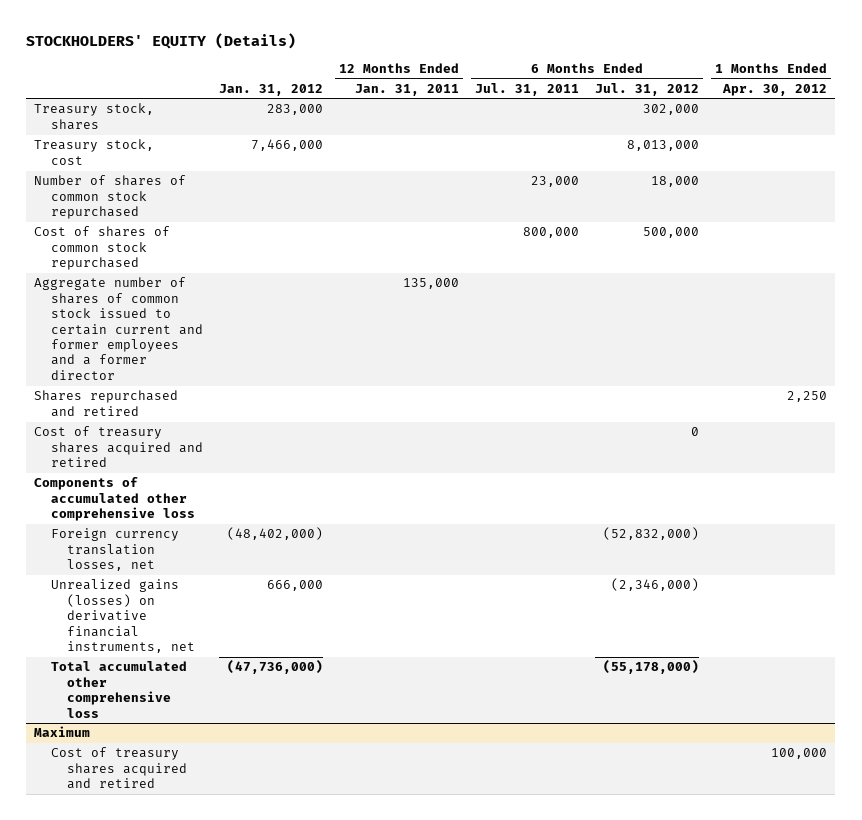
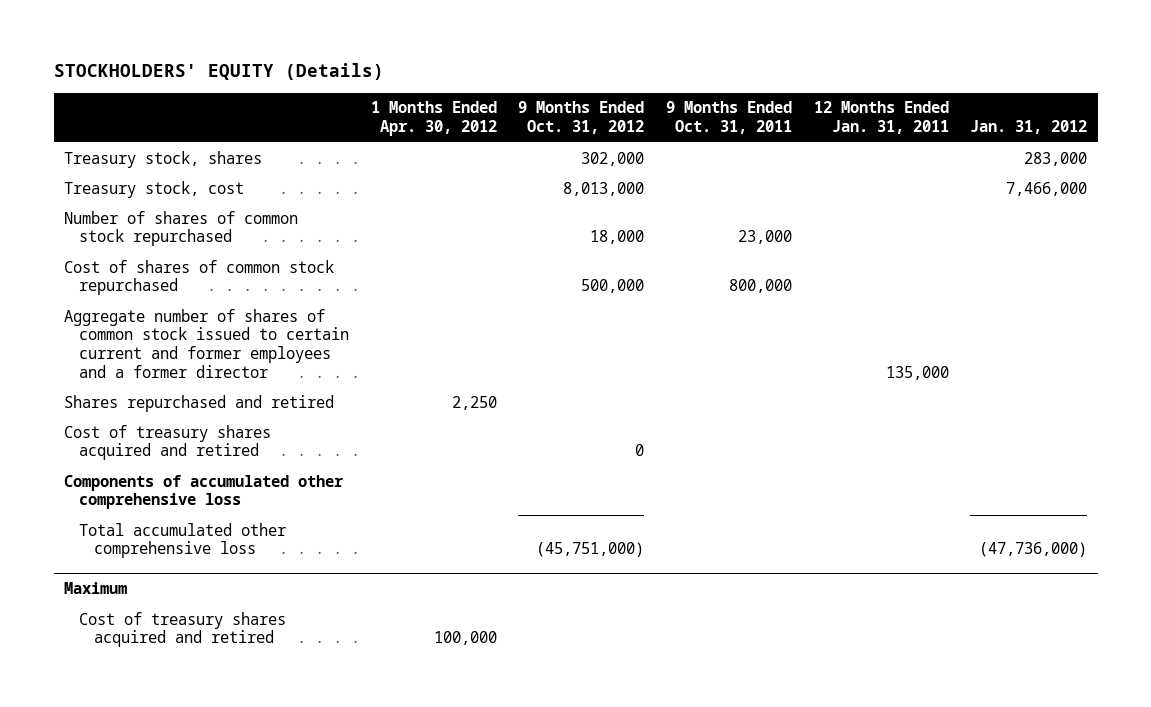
- | Jan. 31, 2012 | 12 Months Ended Jan. 31, 2011 | 6 Months Ended Jul. 31, 2011 | 6 Months Ended Jul. 31, 2012 | 1 Months Ended Apr. 30, 2012
+ | 1 Months Ended Apr. 30, 2012 | 9 Months Ended Oct. 31, 2012 | 9 Months Ended Oct. 31, 2011 | 12 Months Ended Jan. 31, 2011 | Jan. 31, 2012
- Foreign currency translation losses, net | (48,402,000) | | | (52,832,000) |
- Unrealized gains (losses) on derivative financial instruments, net | 666,000 | | | (2,346,000) |

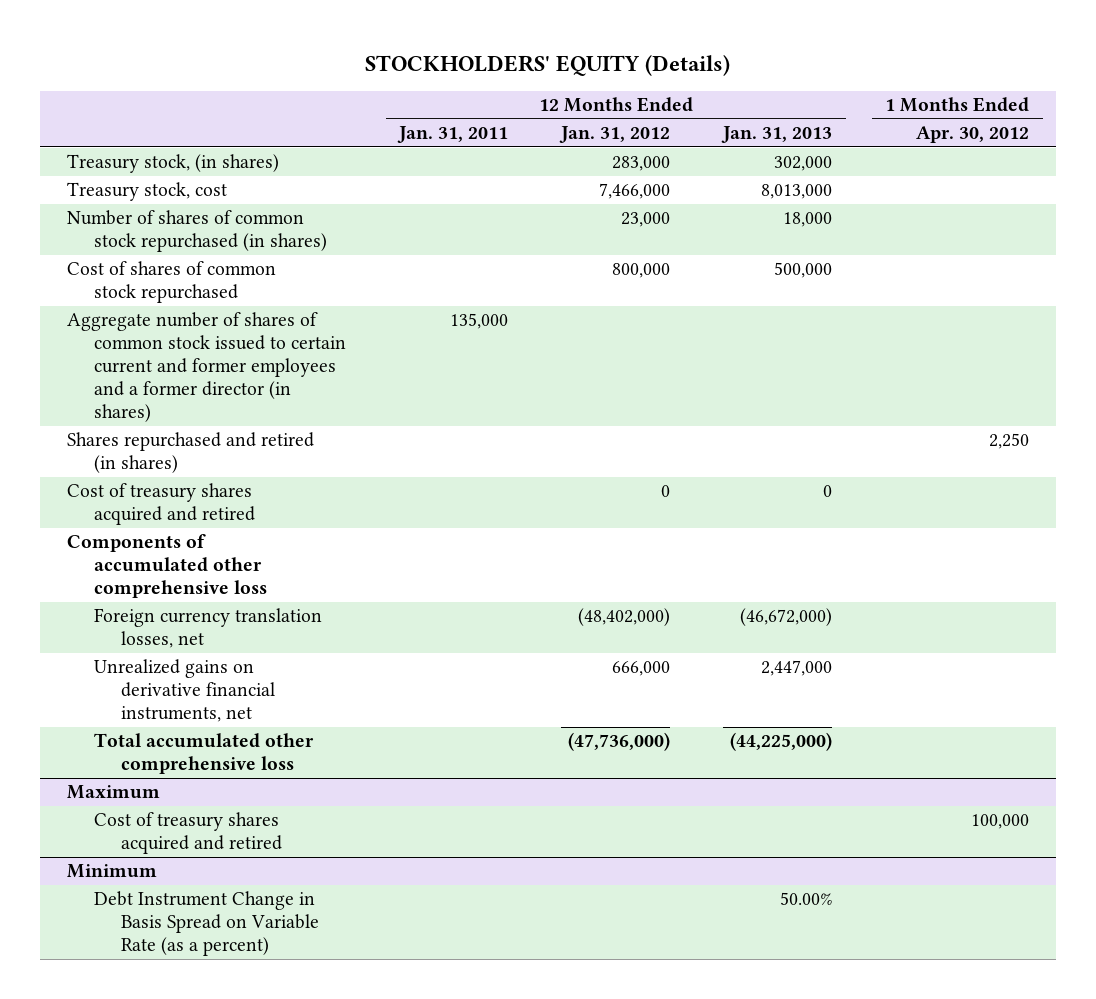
- | 1 Months Ended Apr. 30, 2012 | 9 Months Ended Oct. 31, 2012 | 9 Months Ended Oct. 31, 2011 | 12 Months Ended Jan. 31, 2011 | Jan. 31, 2012
+ | 12 Months Ended Jan. 31, 2011 | 12 Months Ended Jan. 31, 2012 | 12 Months Ended Jan. 31, 2013 | 1 Months Ended Apr. 30, 2012
- Treasury stock, shares | | 302,000 | | | 283,000
+ Treasury stock, (in shares) | | 283,000 | 302,000 |
- Number of shares of common stock repurchased | | 18,000 | 23,000 | |
+ Number of shares of common stock repurchased (in shares) | | 23,000 | 18,000 |
- Aggregate number of shares of common stock issued to certain current and former employees and a former director | | | | 135,000 |
- Shares repurchased and retired | 2,250 | | | |
+ Aggregate number of shares of common stock issued to certain current and former employees and a former director (in shares) | 135,000 | | |
+ Shares repurchased and retired (in shares) | | | | 2,250
+ Foreign currency translation losses, net | | (48,402,000) | (46,672,000) |
+ Unrealized gains on derivative financial instruments, net | | 666,000 | 2,447,000 |
+ Minimum
+ Debt Instrument Change in Basis Spread on Variable Rate (as a percent) | | | 50.00% |

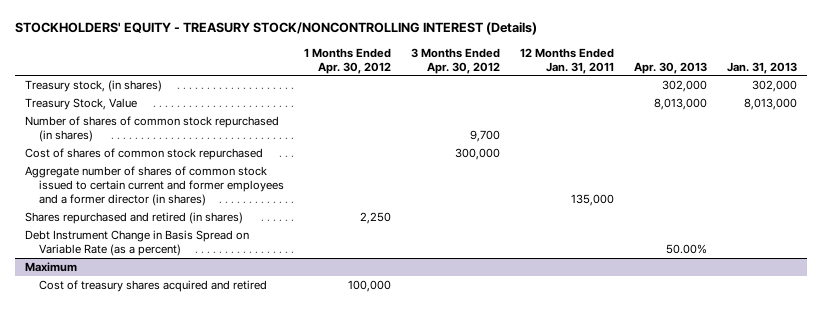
- STOCKHOLDERS' EQUITY (Details)
+ STOCKHOLDERS' EQUITY - TREASURY STOCK/NONCONTROLLING INTEREST (Details)
- | 12 Months Ended Jan. 31, 2011 | 12 Months Ended Jan. 31, 2012 | 12 Months Ended Jan. 31, 2013 | 1 Months Ended Apr. 30, 2012
+ | 1 Months Ended Apr. 30, 2012 | 3 Months Ended Apr. 30, 2012 | 12 Months Ended Jan. 31, 2011 | Apr. 30, 2013 | Jan. 31, 2013
- Treasury stock, cost | | 7,466,000 | 8,013,000 |
+ Treasury Stock, Value | | | | 8,013,000 | 8,013,000
- Cost of treasury shares acquired and retired | | 0 | 0 |
- Components of accumulated other comprehensive loss
- Foreign currency translation losses, net | | (48,402,000) | (46,672,000) |
- Unrealized gains on derivative financial instruments, net | | 666,000 | 2,447,000 |
- Total accumulated other comprehensive loss | | (47,736,000) | (44,225,000) |
+ Debt Instrument Change in Basis Spread on Variable Rate (as a percent) | | | | 50.00% |
- Minimum
- Debt Instrument Change in Basis Spread on Variable Rate (as a percent) | | | 50.00% |

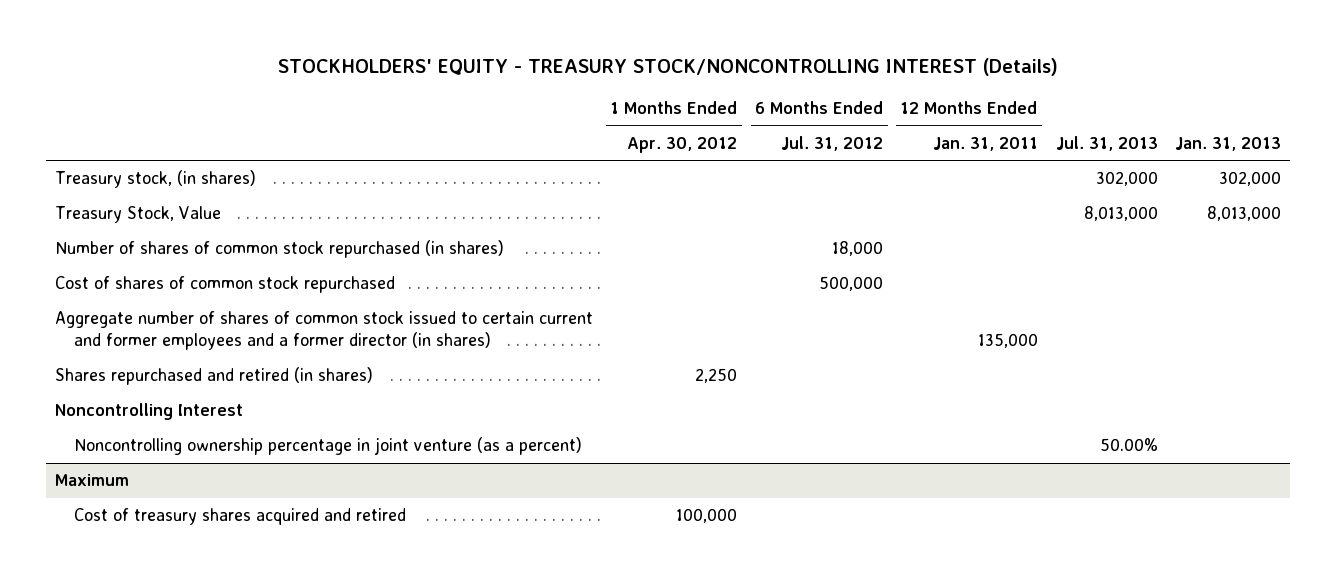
- | 1 Months Ended Apr. 30, 2012 | 3 Months Ended Apr. 30, 2012 | 12 Months Ended Jan. 31, 2011 | Apr. 30, 2013 | Jan. 31, 2013
+ | 1 Months Ended Apr. 30, 2012 | 6 Months Ended Jul. 31, 2012 | 12 Months Ended Jan. 31, 2011 | Jul. 31, 2013 | Jan. 31, 2013
- Debt Instrument Change in Basis Spread on Variable Rate (as a percent) | | | | 50.00% |
+ Noncontrolling Interest
+ Noncontrolling ownership percentage in joint venture (as a percent) | | | | 50.00% |

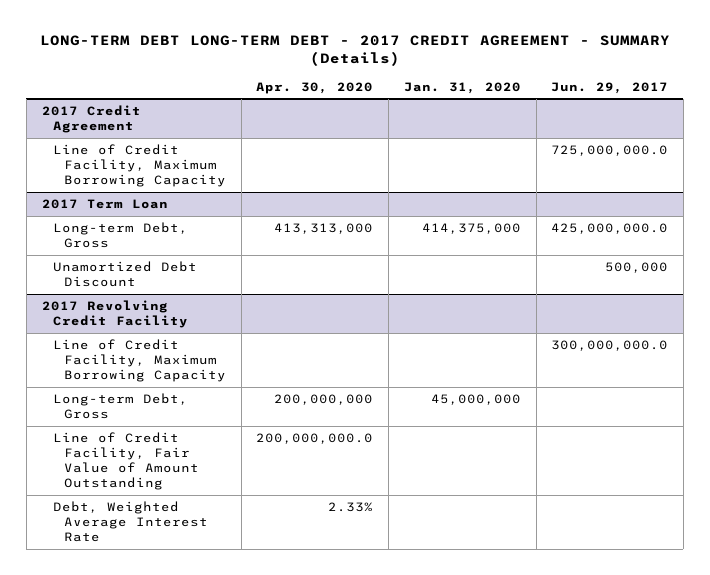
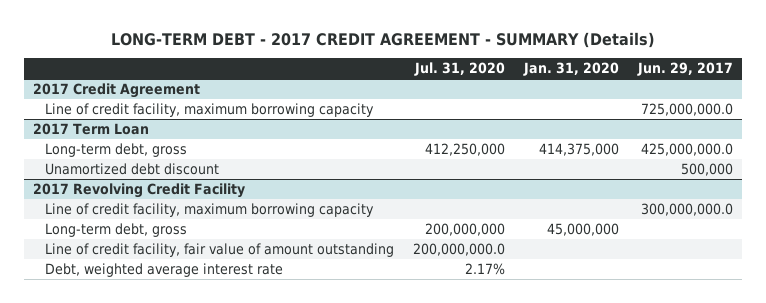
- LONG-TERM DEBT LONG-TERM DEBT - 2017 CREDIT AGREEMENT - SUMMARY (Details)
+ LONG-TERM DEBT - 2017 CREDIT AGREEMENT - SUMMARY (Details)
- | Apr. 30, 2020 | Jan. 31, 2020 | Jun. 29, 2017
+ | Jul. 31, 2020 | Jan. 31, 2020 | Jun. 29, 2017
@ 2017 Credit Agreement
- Line of Credit Facility, Maximum Borrowing Capacity | | | 725,000,000.0
+ Line of credit facility, maximum borrowing capacity | | | 725,000,000.0
@ 2017 Term Loan
- Long-term Debt, Gross | 413,313,000 | 414,375,000 | 425,000,000.0
- Unamortized Debt Discount | | | 500,000
+ Long-term debt, gross | 412,250,000 | 414,375,000 | 425,000,000.0
+ Unamortized debt discount | | | 500,000
@ 2017 Revolving Credit Facility
- Line of Credit Facility, Maximum Borrowing Capacity | | | 300,000,000.0
- Long-term Debt, Gross | 200,000,000 | 45,000,000 |
- Line of Credit Facility, Fair Value of Amount Outstanding | 200,000,000.0 | |
- Debt, Weighted Average Interest Rate | 2.33% | |
+ Line of credit facility, maximum borrowing capacity | | | 300,000,000.0
+ Long-term debt, gross | 200,000,000 | 45,000,000 |
+ Line of credit facility, fair value of amount outstanding | 200,000,000.0 | |
+ Debt, weighted average interest rate | 2.17% | |

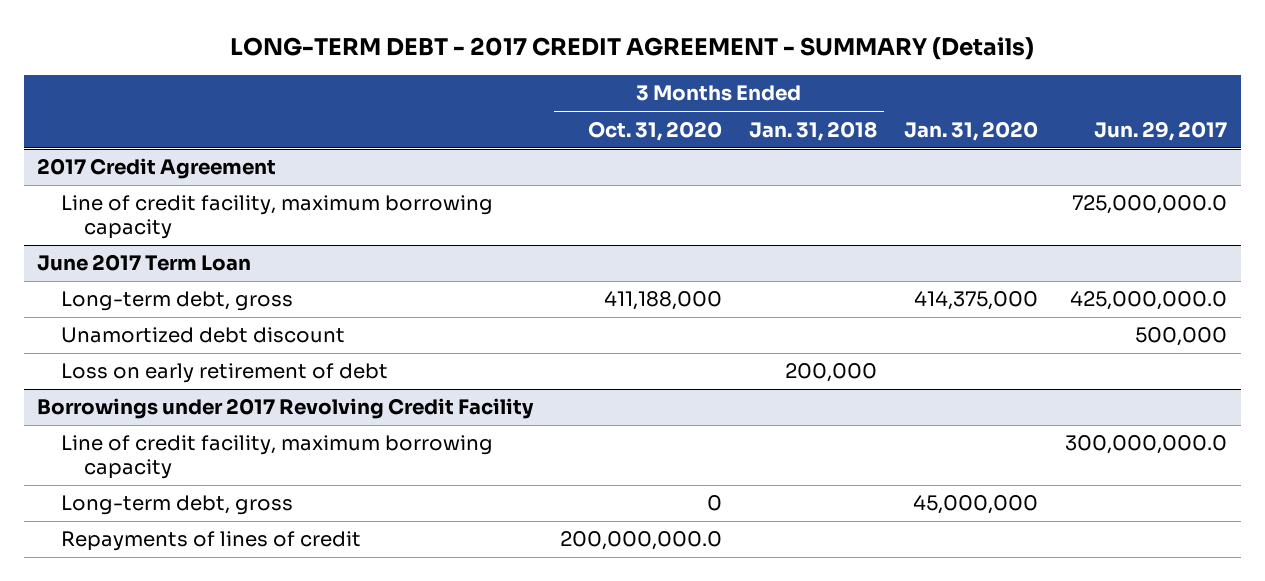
- | Jul. 31, 2020 | Jan. 31, 2020 | Jun. 29, 2017
+ | 3 Months Ended Oct. 31, 2020 | 3 Months Ended Jan. 31, 2018 | Jan. 31, 2020 | Jun. 29, 2017
- 2017 Term Loan
+ June 2017 Term Loan
- 2017 Revolving Credit Facility
+ Loss on early retirement of debt | | 200,000 | |
+ Borrowings under 2017 Revolving Credit Facility
- Line of credit facility, fair value of amount outstanding | 200,000,000.0 | |
- Debt, weighted average interest rate | 2.17% | |
+ Repayments of lines of credit | 200,000,000.0 | | |

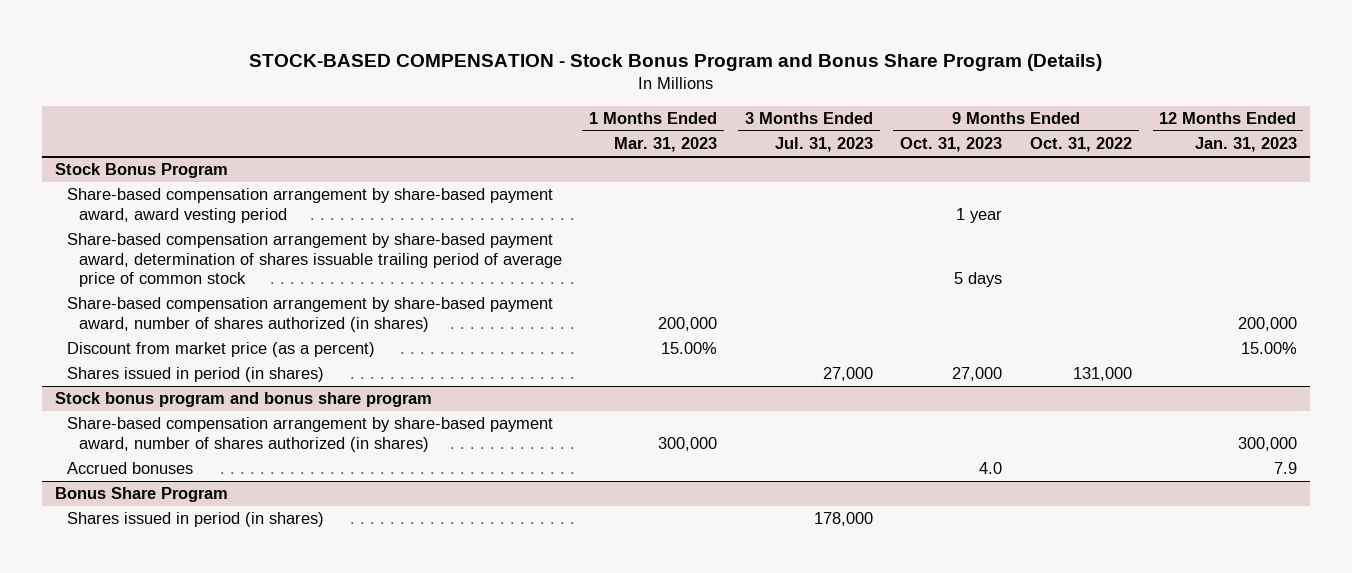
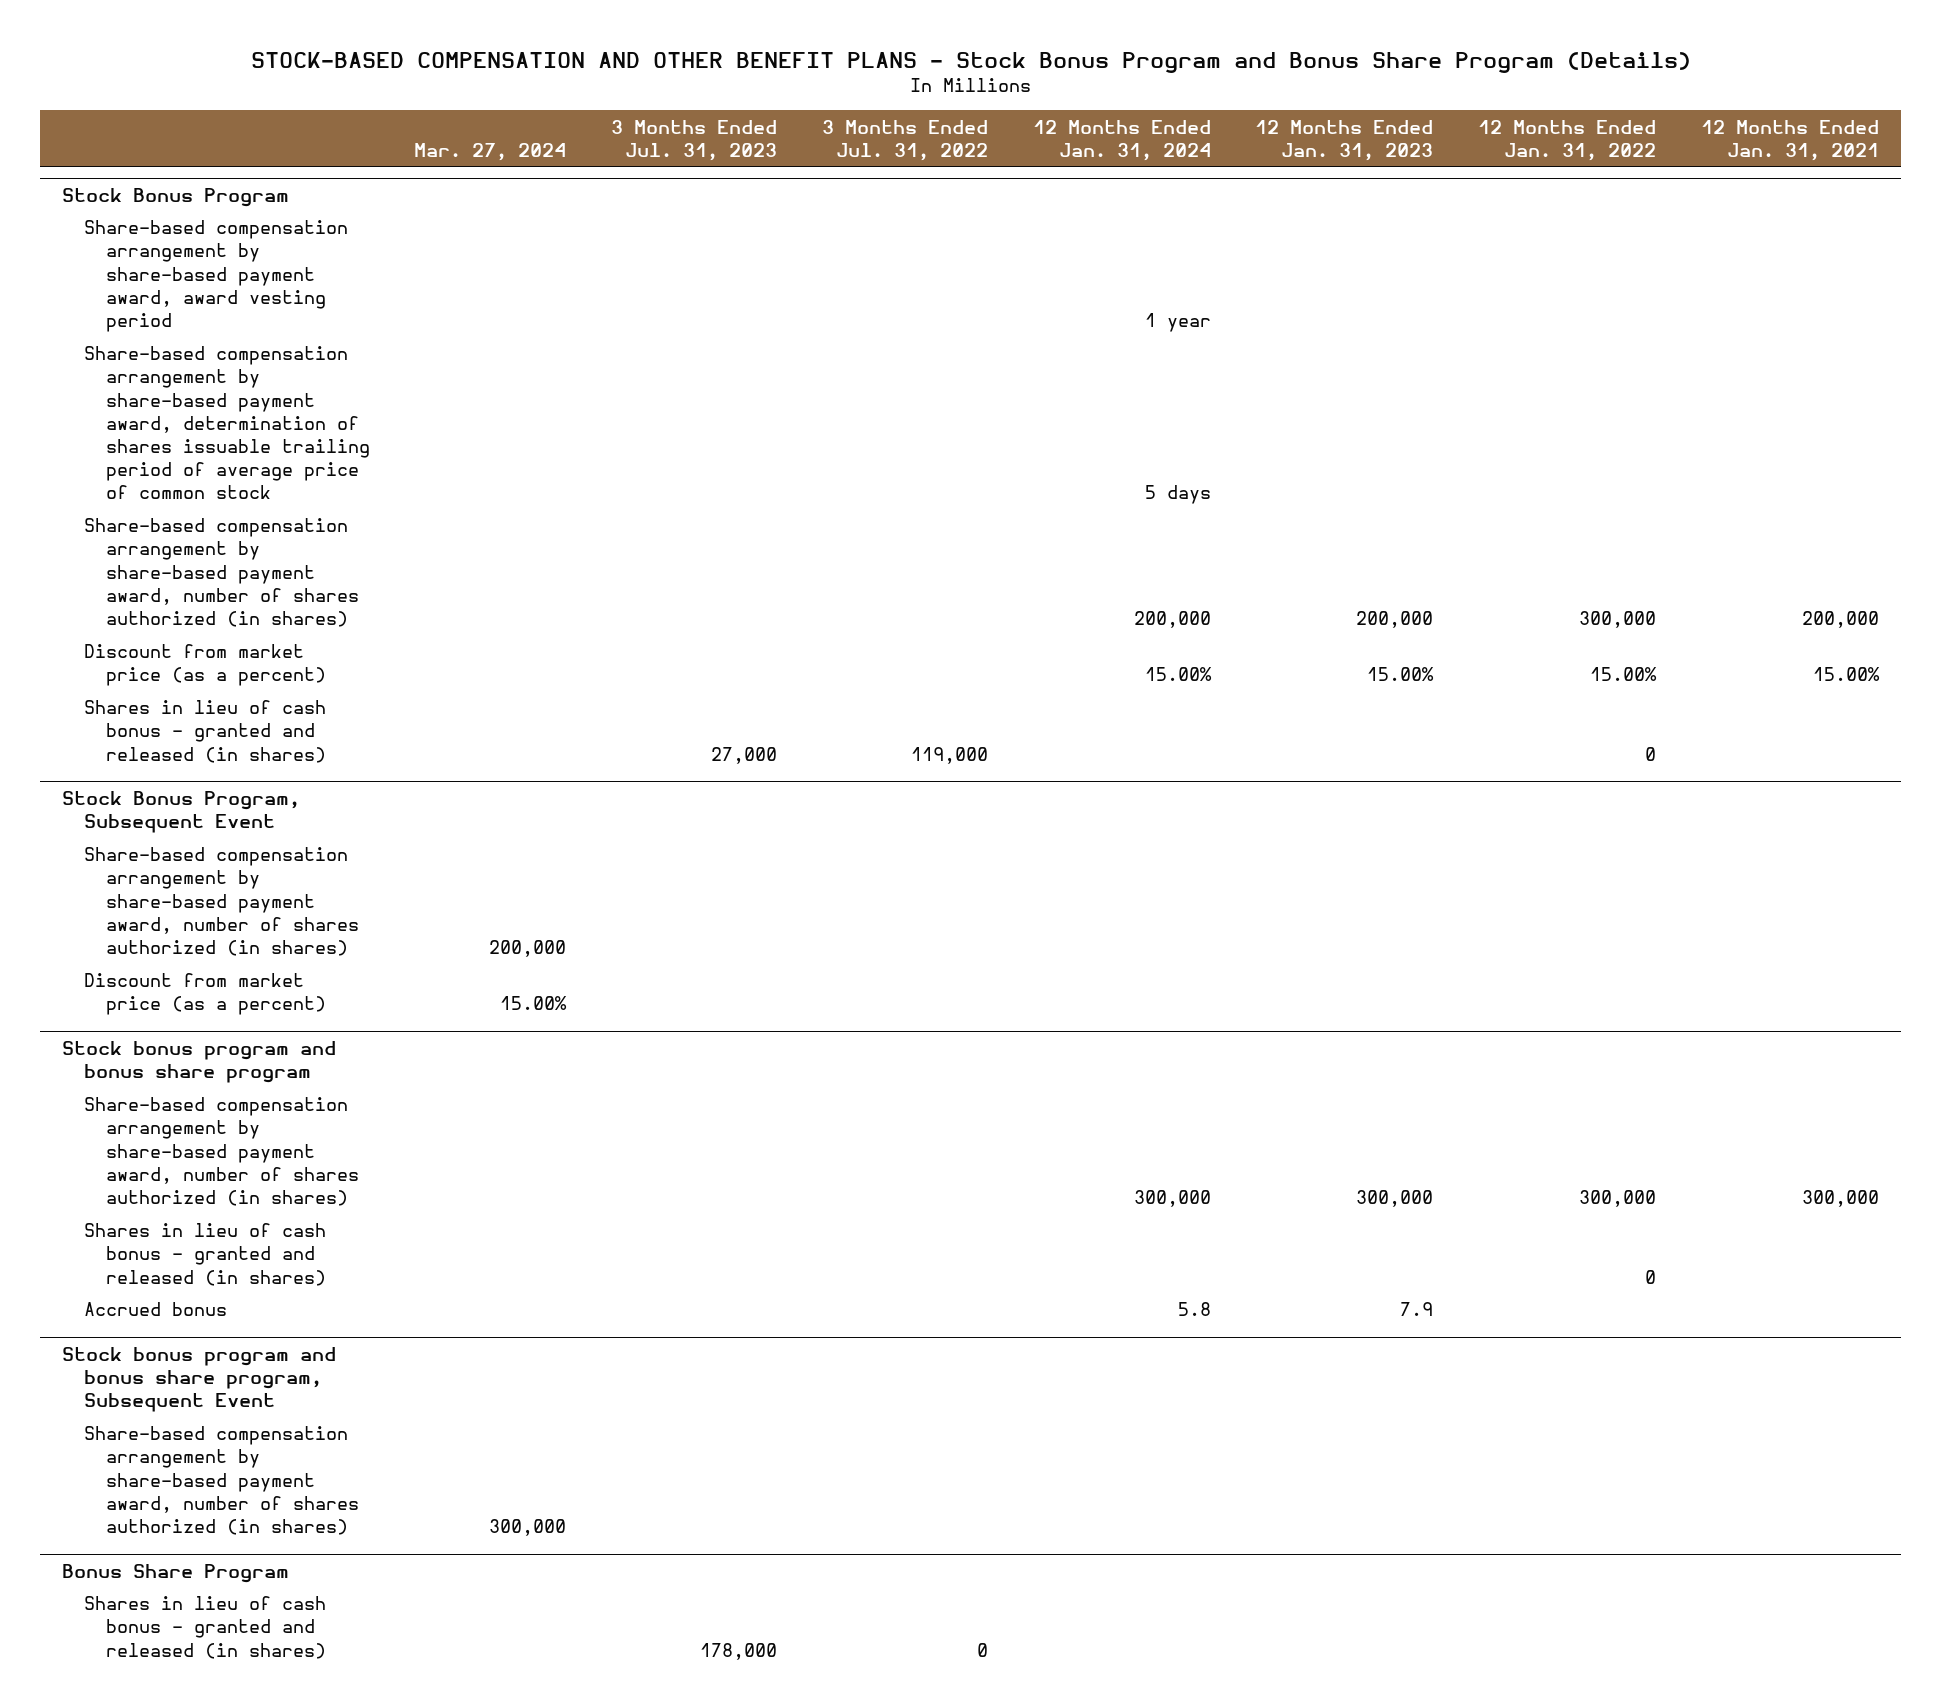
- STOCK-BASED COMPENSATION - Stock Bonus Program and Bonus Share Program (Details)
+ STOCK-BASED COMPENSATION AND OTHER BENEFIT PLANS - Stock Bonus Program and Bonus Share Program (Details)
- | 1 Months Ended Mar. 31, 2023 | 3 Months Ended Jul. 31, 2023 | 9 Months Ended Oct. 31, 2023 | 9 Months Ended Oct. 31, 2022 | 12 Months Ended Jan. 31, 2023
+ | Mar. 27, 2024 | 3 Months Ended Jul. 31, 2023 | 3 Months Ended Jul. 31, 2022 | 12 Months Ended Jan. 31, 2024 | 12 Months Ended Jan. 31, 2023 | 12 Months Ended Jan. 31, 2022 | 12 Months Ended Jan. 31, 2021
@ Stock Bonus Program
- Shares issued in period (in shares) | | 27,000 | 27,000 | 131,000 |
+ Shares in lieu of cash bonus - granted and released (in shares) | | 27,000 | 119,000 | | | 0 |
+ Stock Bonus Program, Subsequent Event
+ Share-based compensation arrangement by share-based payment award, number of shares authorized (in shares) | 200,000 | | | | | |
+ Discount from market price (as a percent) | 15.00% | | | | | |
@ Stock bonus program and bonus share program
- Accrued bonuses | | | 4.0 | | 7.9
+ Shares in lieu of cash bonus - granted and released (in shares) | | | | | | 0 |
+ Accrued bonus | | | | 5.8 | 7.9 | |
+ Stock bonus program and bonus share program, Subsequent Event
+ Share-based compensation arrangement by share-based payment award, number of shares authorized (in shares) | 300,000 | | | | | |
@ Bonus Share Program
- Shares issued in period (in shares) | | 178,000 | | |
+ Shares in lieu of cash bonus - granted and released (in shares) | | 178,000 | 0 | | | |

